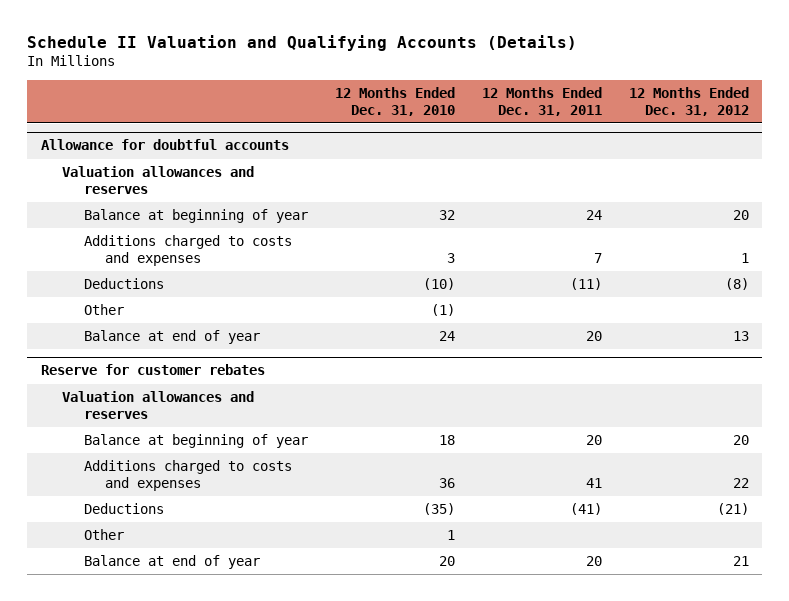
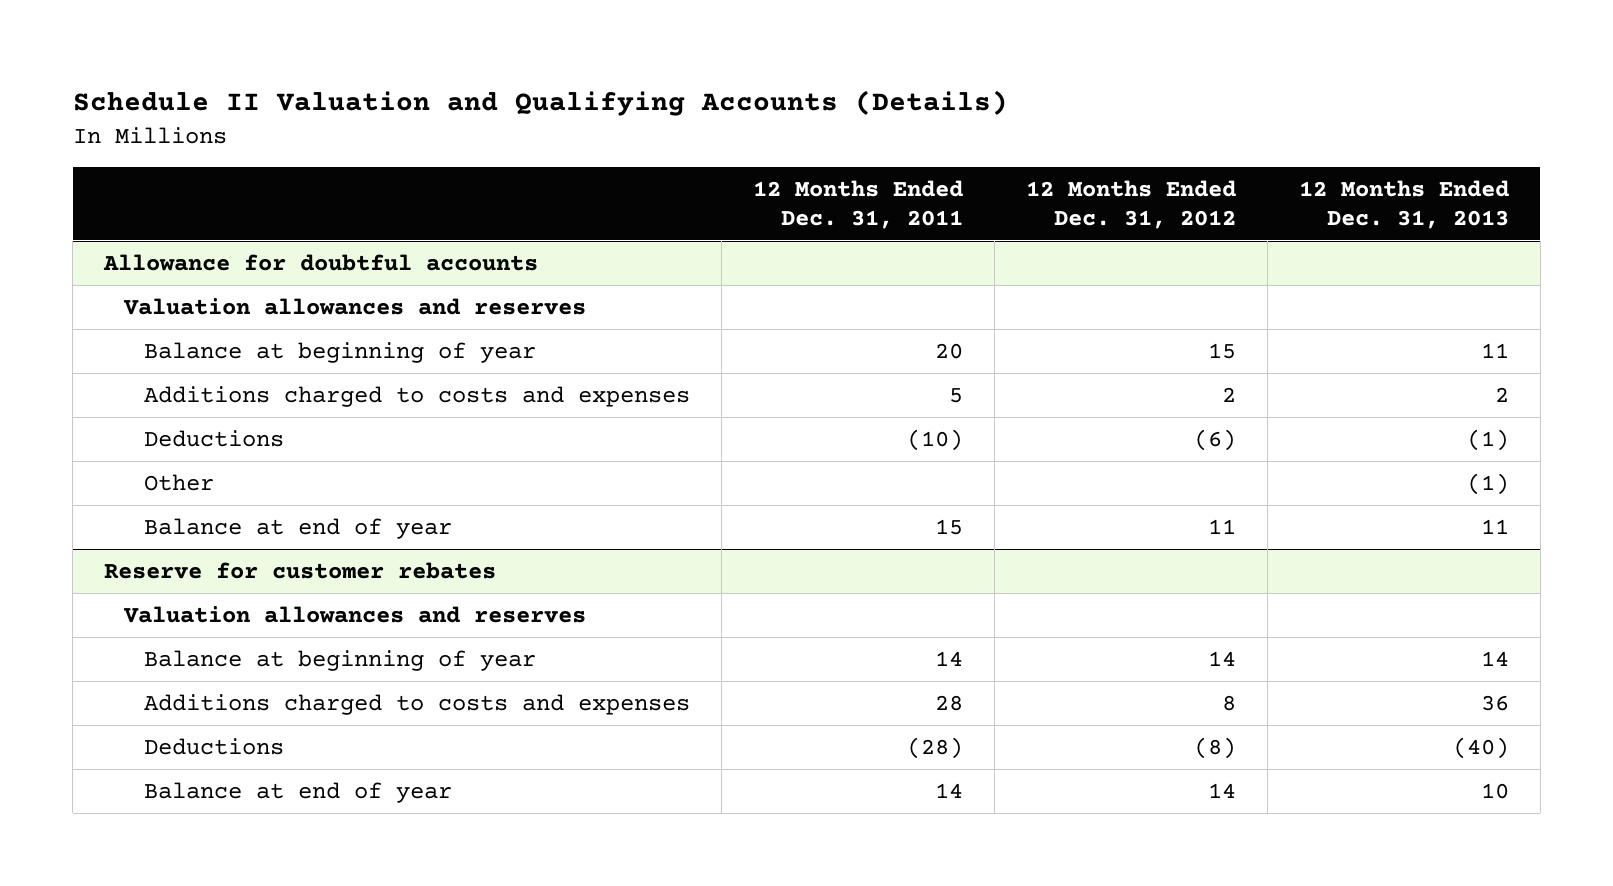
- | 12 Months Ended Dec. 31, 2010 | 12 Months Ended Dec. 31, 2011 | 12 Months Ended Dec. 31, 2012
+ | 12 Months Ended Dec. 31, 2011 | 12 Months Ended Dec. 31, 2012 | 12 Months Ended Dec. 31, 2013
@ Allowance for doubtful accounts
- Balance at beginning of year | 32 | 24 | 20
- Additions charged to costs and expenses | 3 | 7 | 1
- Deductions | (10) | (11) | (8)
+ Balance at beginning of year | 20 | 15 | 11
+ Additions charged to costs and expenses | 5 | 2 | 2
+ Deductions | (10) | (6) | (1)
- Balance at end of year | 24 | 20 | 13
+ Balance at end of year | 15 | 11 | 11
@ Reserve for customer rebates
- Balance at beginning of year | 18 | 20 | 20
- Additions charged to costs and expenses | 36 | 41 | 22
- Deductions | (35) | (41) | (21)
- Other | 1 | |
- Balance at end of year | 20 | 20 | 21
+ Balance at beginning of year | 14 | 14 | 14
+ Additions charged to costs and expenses | 28 | 8 | 36
+ Deductions | (28) | (8) | (40)
+ Balance at end of year | 14 | 14 | 10

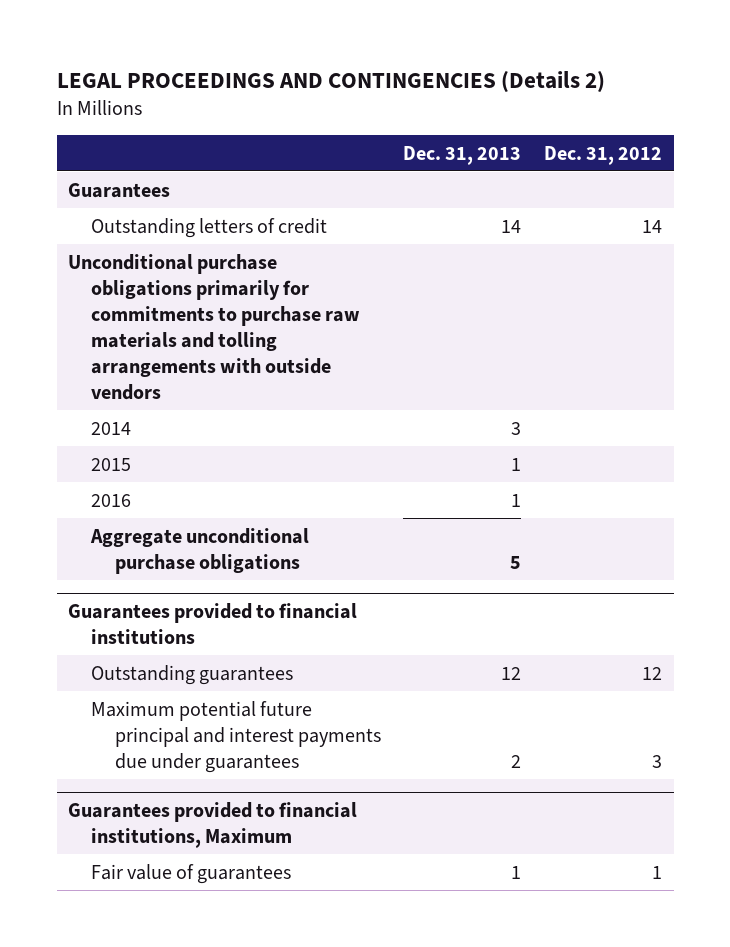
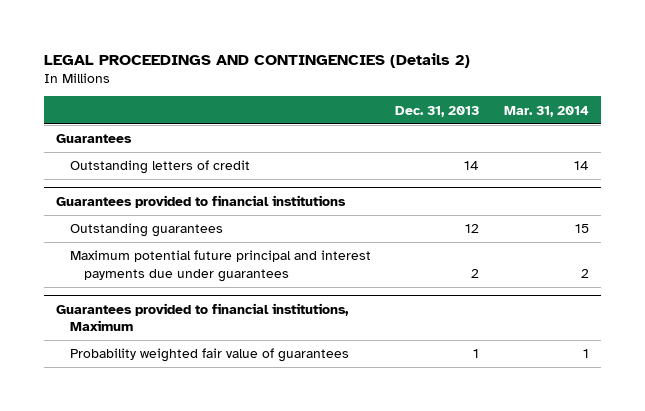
- | Dec. 31, 2013 | Dec. 31, 2012
+ | Dec. 31, 2013 | Mar. 31, 2014
- Unconditional purchase obligations primarily for commitments to purchase raw materials and tolling arrangements with outside vendors
- 2014 | 3 |
- 2015 | 1 |
- 2016 | 1 |
- Aggregate unconditional purchase obligations | 5 |
@ Guarantees provided to financial institutions, Maximum
- Fair value of guarantees | 1 | 1
+ Probability weighted fair value of guarantees | 1 | 1

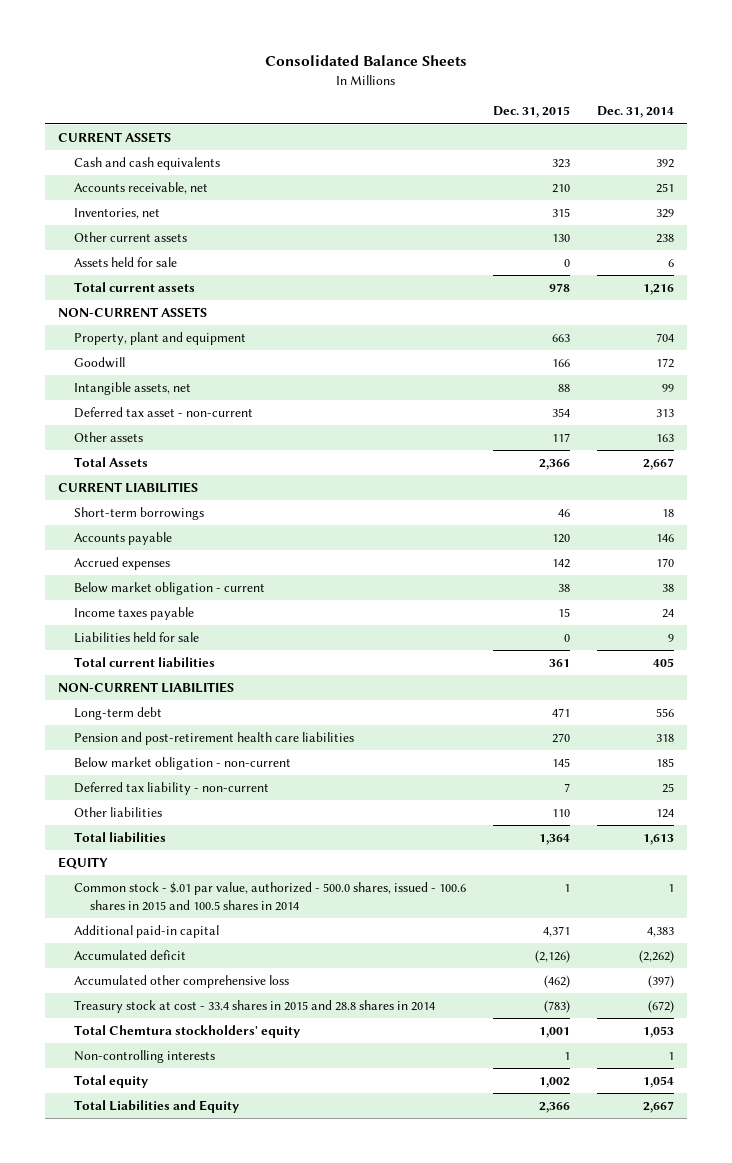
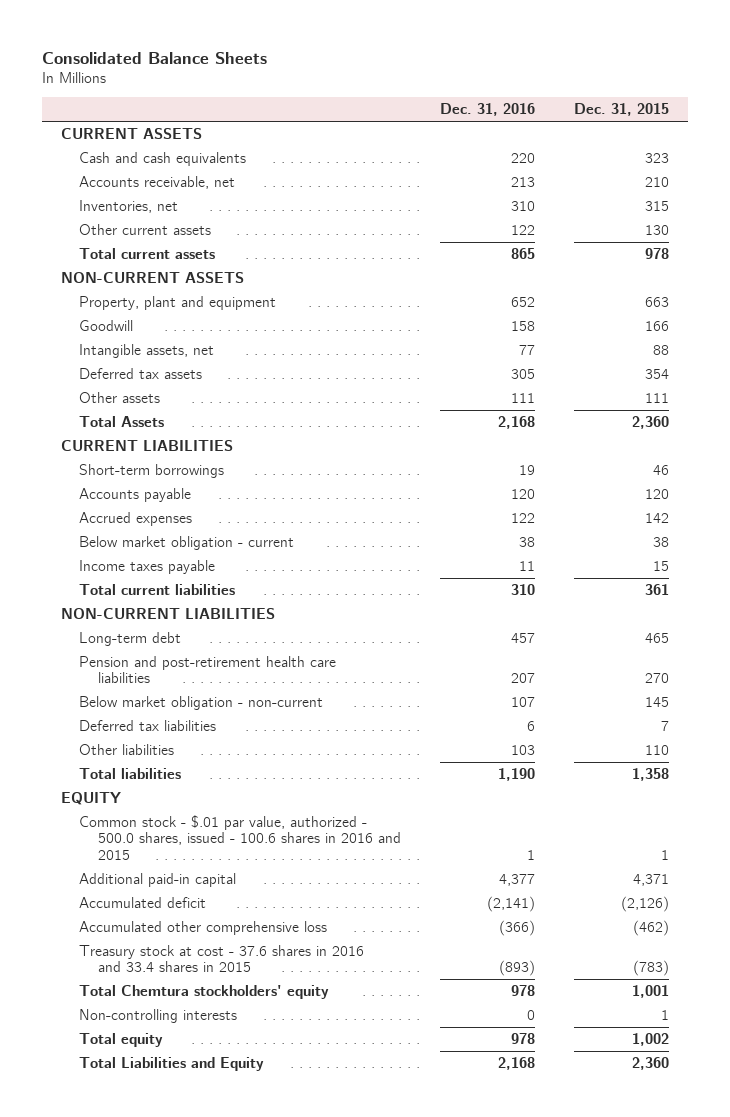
- | Dec. 31, 2015 | Dec. 31, 2014
+ | Dec. 31, 2016 | Dec. 31, 2015
- Assets held for sale | 0 | 6
- Deferred tax asset - non-current | 354 | 313
- Other assets | 117 | 163
- Total Assets | 2,366 | 2,667
+ Deferred tax assets | 305 | 354
+ Other assets | 111 | 111
+ Total Assets | 2,168 | 2,360
- Liabilities held for sale | 0 | 9
- Long-term debt | 471 | 556
+ Long-term debt | 457 | 465
- Deferred tax liability - non-current | 7 | 25
+ Deferred tax liabilities | 6 | 7
- Total liabilities | 1,364 | 1,613
+ Total liabilities | 1,190 | 1,358
- Common stock - $.01 par value, authorized - 500.0 shares, issued - 100.6 shares in 2015 and 100.5 shares in 2014 | 1 | 1
+ Common stock - $.01 par value, authorized - 500.0 shares, issued - 100.6 shares in 2016 and 2015 | 1 | 1
- Treasury stock at cost - 33.4 shares in 2015 and 28.8 shares in 2014 | (783) | (672)
+ Treasury stock at cost - 37.6 shares in 2016 and 33.4 shares in 2015 | (893) | (783)
- Total Liabilities and Equity | 2,366 | 2,667
+ Total Liabilities and Equity | 2,168 | 2,360

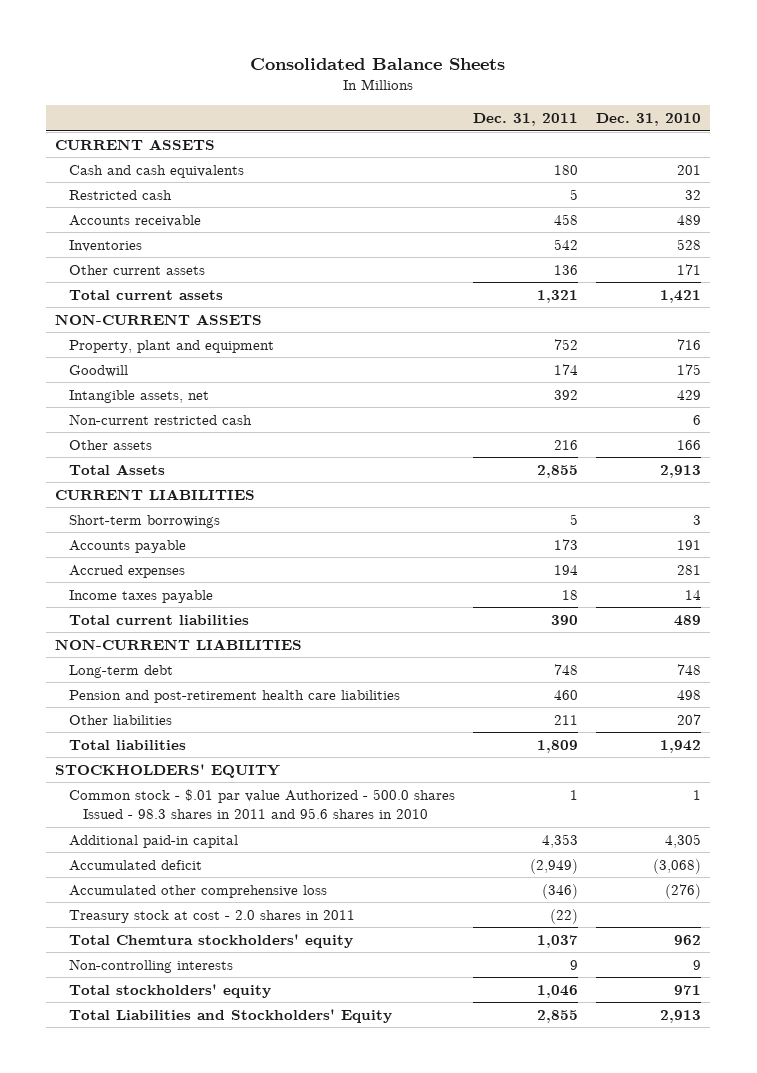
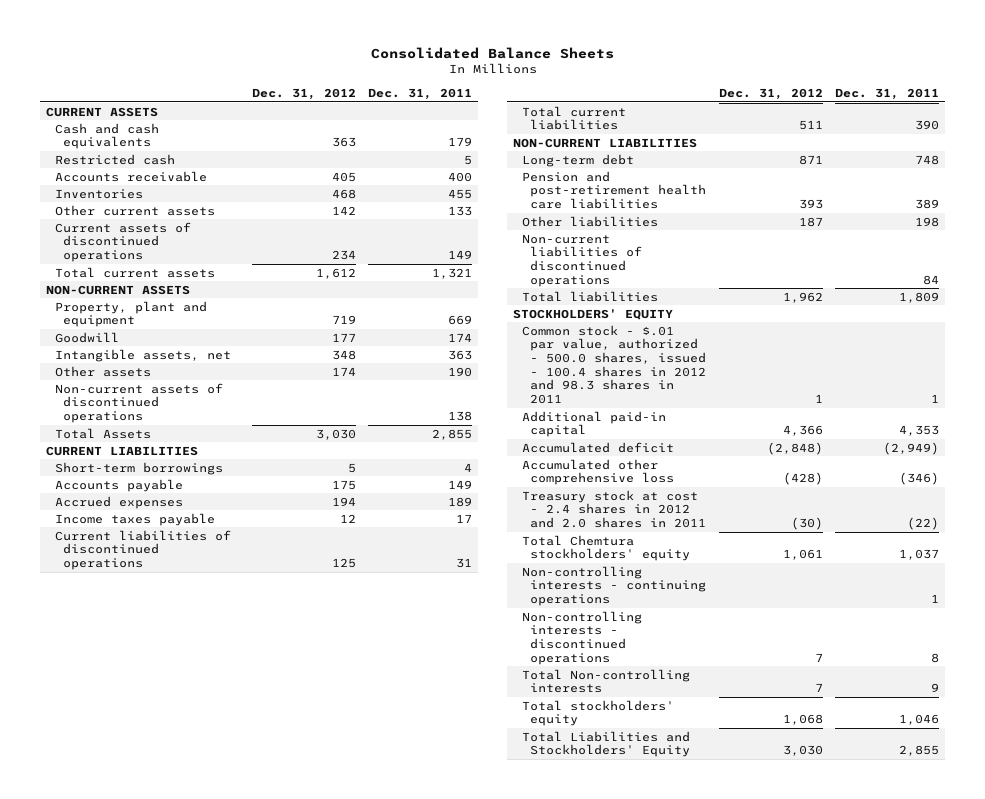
- | Dec. 31, 2011 | Dec. 31, 2010
+ | Dec. 31, 2012 | Dec. 31, 2011
- Cash and cash equivalents | 180 | 201
+ Cash and cash equivalents | 363 | 179
- Accounts receivable | 458 | 489
- Inventories | 542 | 528
- Other current assets | 136 | 171
+ Accounts receivable | 405 | 400
+ Inventories | 468 | 455
+ Other current assets | 142 | 133
+ Current assets of discontinued operations | 234 | 149
- Property, plant and equipment | 752 | 716
+ Property, plant and equipment | 719 | 669
- Intangible assets, net | 392 | 429
- Non-current restricted cash | | 6
- Other assets | 216 | 166
+ Intangible assets, net | 348 | 363
+ Other assets | 174 | 190
+ Non-current assets of discontinued operations | | 138
- Short-term borrowings | 5 | 3
- Accounts payable | 173 | 191
- Accrued expenses | 194 | 281
- Income taxes payable | 18 | 14
+ Short-term borrowings | 5 | 4
+ Accounts payable | 175 | 149
+ Accrued expenses | 194 | 189
+ Income taxes payable | 12 | 17
+ Current liabilities of discontinued operations | 125 | 31
- Pension and post-retirement health care liabilities | 460 | 498
- Other liabilities | 211 | 207
+ Pension and post-retirement health care liabilities | 393 | 389
+ Other liabilities | 187 | 198
+ Non-current liabilities of discontinued operations | | 84
- Common stock - $.01 par value Authorized - 500.0 shares Issued - 98.3 shares in 2011 and 95.6 shares in 2010 | 1 | 1
+ Common stock - $.01 par value, authorized - 500.0 shares, issued - 100.4 shares in 2012 and 98.3 shares in 2011 | 1 | 1
- Treasury stock at cost - 2.0 shares in 2011 | (22) |
+ Treasury stock at cost - 2.4 shares in 2012 and 2.0 shares in 2011 | (30) | (22)
- Non-controlling interests | 9 | 9
+ Non-controlling interests - continuing operations | | 1
+ Non-controlling interests - discontinued operations | 7 | 8
+ Total Non-controlling interests | 7 | 9

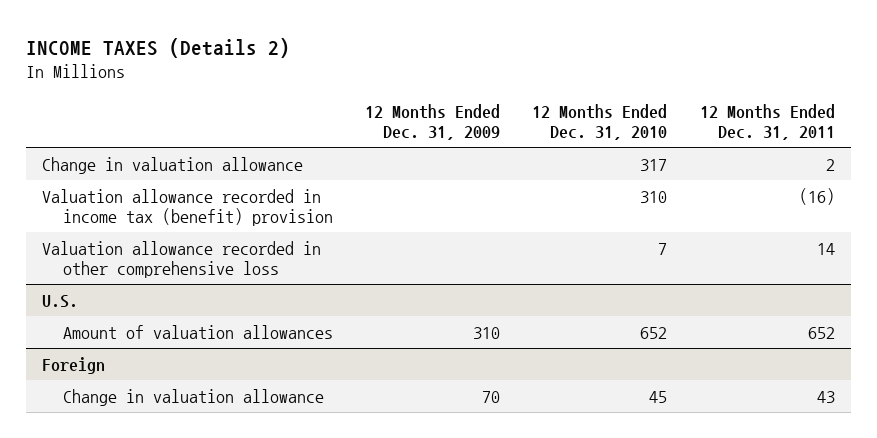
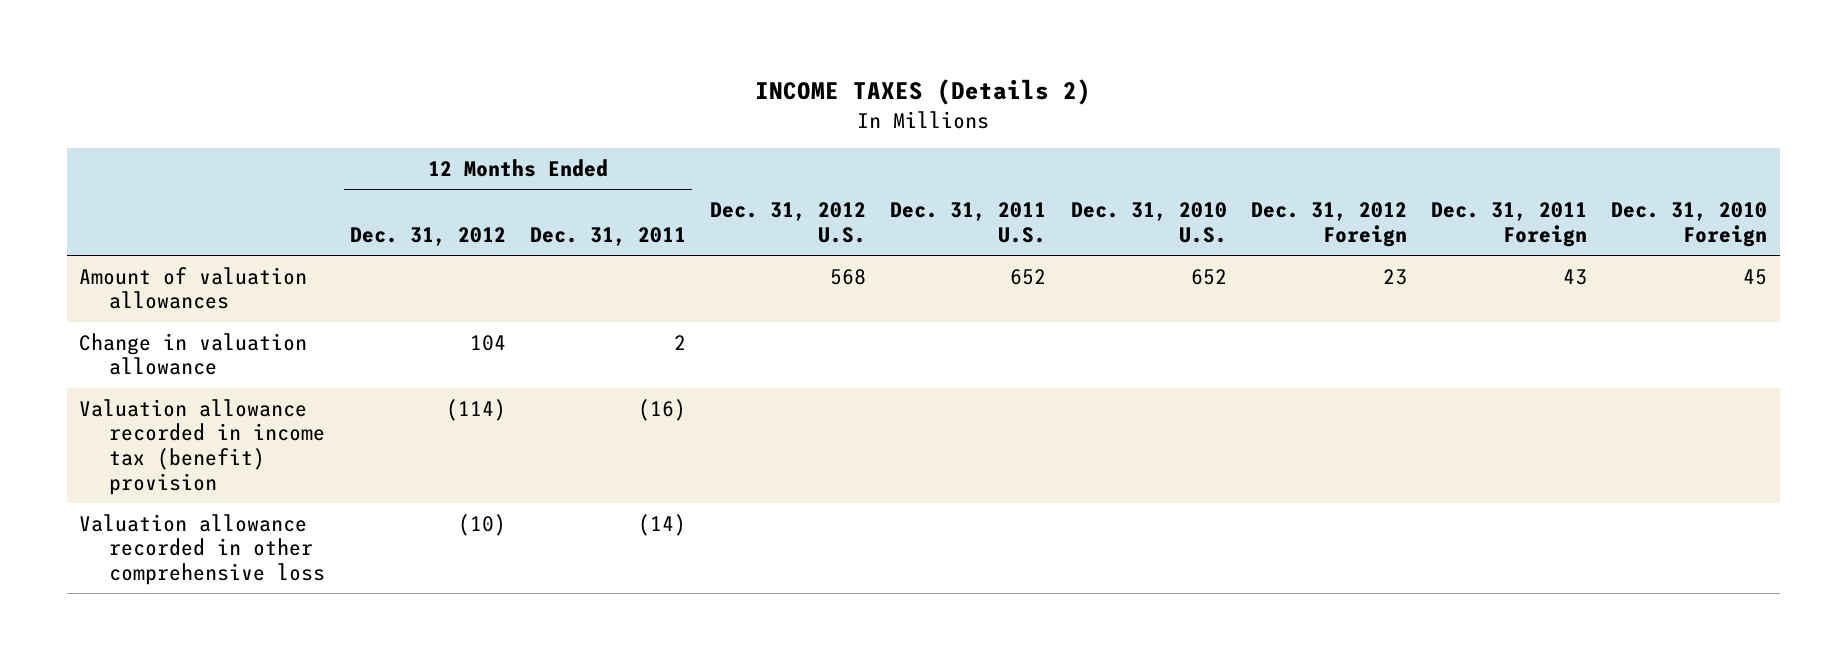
- | 12 Months Ended Dec. 31, 2009 | 12 Months Ended Dec. 31, 2010 | 12 Months Ended Dec. 31, 2011
+ | 12 Months Ended Dec. 31, 2012 | 12 Months Ended Dec. 31, 2011 | Dec. 31, 2012 U.S. | Dec. 31, 2011 U.S. | Dec. 31, 2010 U.S. | Dec. 31, 2012 Foreign | Dec. 31, 2011 Foreign | Dec. 31, 2010 Foreign
+ Amount of valuation allowances | | | 568 | 652 | 652 | 23 | 43 | 45
- Valuation allowance recorded in other comprehensive loss | | 7 | 14
- U.S.
- Amount of valuation allowances | 310 | 652 | 652
- Foreign
- Change in valuation allowance | 70 | 45 | 43
+ Valuation allowance recorded in other comprehensive loss | (10) | (14) | | | | | |

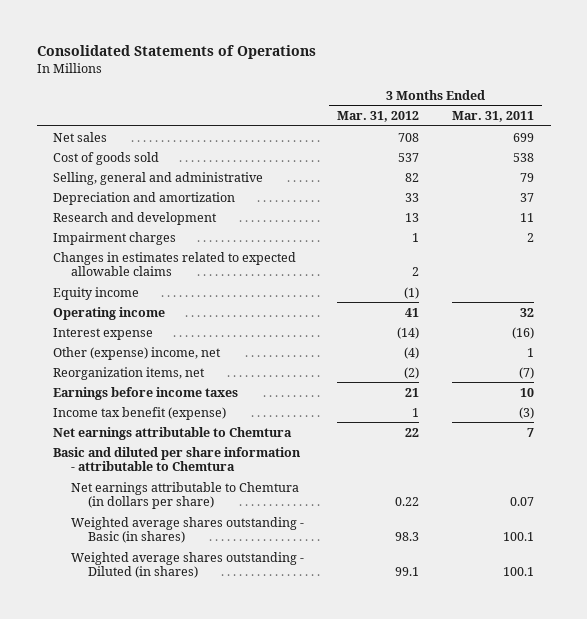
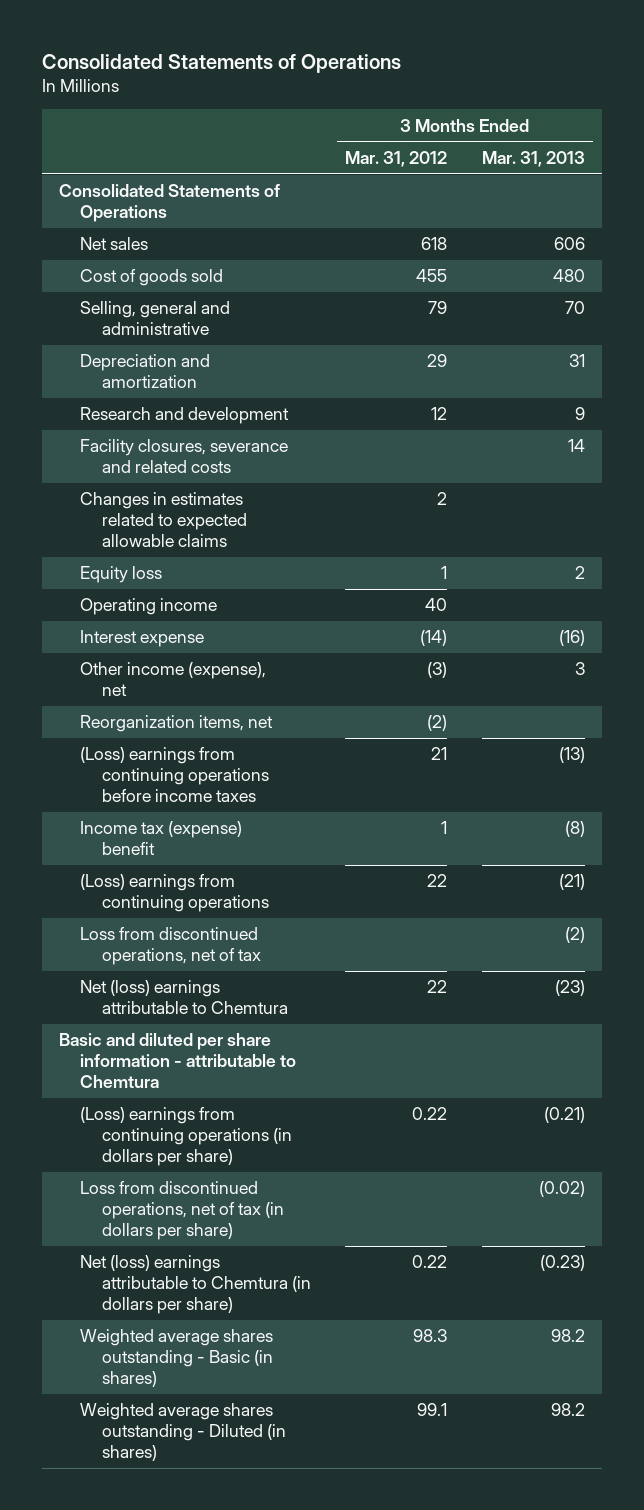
- | 3 Months Ended Mar. 31, 2012 | 3 Months Ended Mar. 31, 2011
+ | 3 Months Ended Mar. 31, 2012 | 3 Months Ended Mar. 31, 2013
- Net sales | 708 | 699
- Cost of goods sold | 537 | 538
- Selling, general and administrative | 82 | 79
- Depreciation and amortization | 33 | 37
- Research and development | 13 | 11
- Impairment charges | 1 | 2
+ Consolidated Statements of Operations
+ Net sales | 618 | 606
+ Cost of goods sold | 455 | 480
+ Selling, general and administrative | 79 | 70
+ Depreciation and amortization | 29 | 31
+ Research and development | 12 | 9
+ Facility closures, severance and related costs | | 14
- Equity income | (1) |
- Operating income | 41 | 32
+ Equity loss | 1 | 2
+ Operating income | 40 |
- Other (expense) income, net | (4) | 1
+ Other income (expense), net | (3) | 3
- Earnings before income taxes | 21 | 10
- Income tax benefit (expense) | 1 | (3)
- Net earnings attributable to Chemtura | 22 | 7
+ (Loss) earnings from continuing operations before income taxes | 21 | (13)
+ Income tax (expense) benefit | 1 | (8)
+ (Loss) earnings from continuing operations | 22 | (21)
+ Loss from discontinued operations, net of tax | | (2)
+ Net (loss) earnings attributable to Chemtura | 22 | (23)
- Net earnings attributable to Chemtura (in dollars per share) | 0.22 | 0.07
+ (Loss) earnings from continuing operations (in dollars per share) | 0.22 | (0.21)
+ Loss from discontinued operations, net of tax (in dollars per share) | | (0.02)
+ Net (loss) earnings attributable to Chemtura (in dollars per share) | 0.22 | (0.23)

